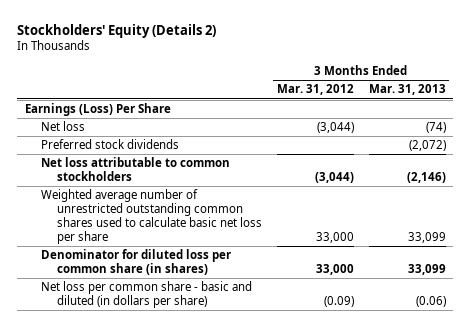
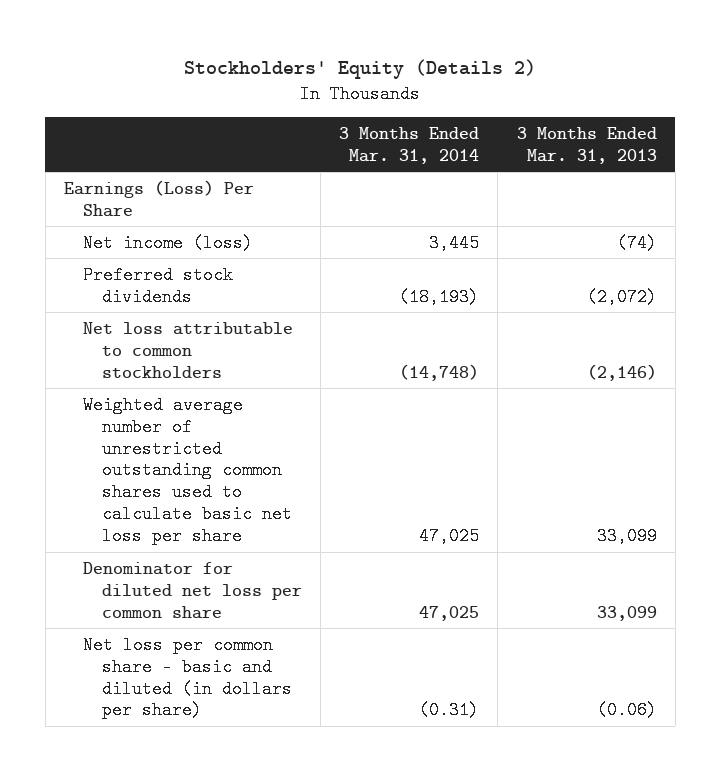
- | 3 Months Ended Mar. 31, 2012 | 3 Months Ended Mar. 31, 2013
+ | 3 Months Ended Mar. 31, 2014 | 3 Months Ended Mar. 31, 2013
- Net loss | (3,044) | (74)
+ Net income (loss) | 3,445 | (74)
- Denominator for diluted loss per common share (in shares) | 33,000 | 33,099
+ Denominator for diluted net loss per common share | 47,025 | 33,099

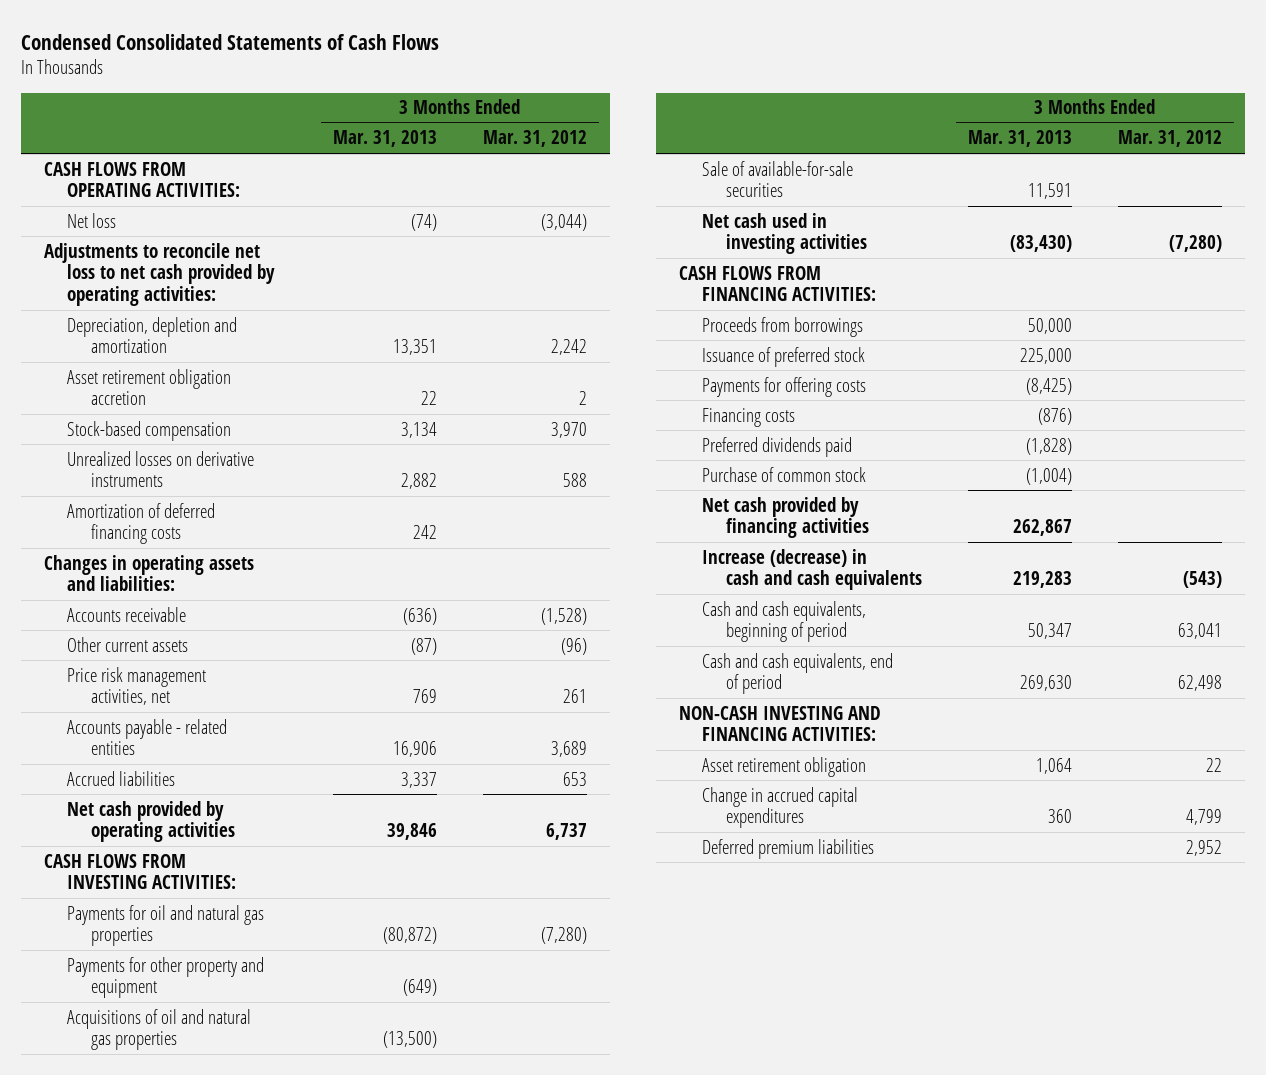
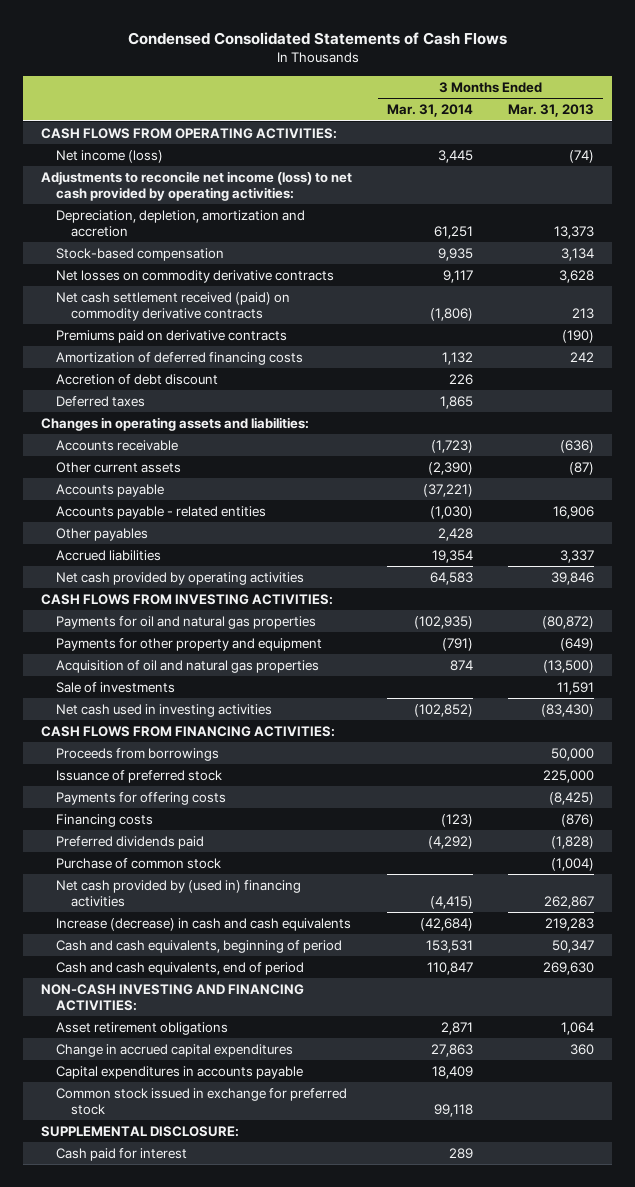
- | 3 Months Ended Mar. 31, 2013 | 3 Months Ended Mar. 31, 2012
+ | 3 Months Ended Mar. 31, 2014 | 3 Months Ended Mar. 31, 2013
- Net loss | (74) | (3,044)
- Adjustments to reconcile net loss to net cash provided by operating activities:
- Depreciation, depletion and amortization | 13,351 | 2,242
- Asset retirement obligation accretion | 22 | 2
+ Net income (loss) | 3,445 | (74)
+ Adjustments to reconcile net income (loss) to net cash provided by operating activities:
+ Depreciation, depletion, amortization and accretion | 61,251 | 13,373
- Unrealized losses on derivative instruments | 2,882 | 588
+ Net losses on commodity derivative contracts | 9,117 | 3,628
+ Net cash settlement received (paid) on commodity derivative contracts | (1,806) | 213
+ Premiums paid on derivative contracts | | (190)
+ Accretion of debt discount | 226 |
+ Deferred taxes | 1,865 |
- Price risk management activities, net | 769 | 261
+ Accounts payable | (37,221) |
+ Other payables | 2,428 |
- Acquisitions of oil and natural gas properties | (13,500) |
- Sale of available-for-sale securities | 11,591 |
+ Acquisition of oil and natural gas properties | 874 | (13,500)
+ Sale of investments | | 11,591
- Net cash provided by financing activities | 262,867 |
+ Net cash provided by (used in) financing activities | (4,415) | 262,867
- Asset retirement obligation | 1,064 | 22
+ Asset retirement obligations | 2,871 | 1,064
- Deferred premium liabilities | | 2,952
+ Capital expenditures in accounts payable | 18,409 |
+ Common stock issued in exchange for preferred stock | 99,118 |
+ SUPPLEMENTAL DISCLOSURE:
+ Cash paid for interest | 289 |

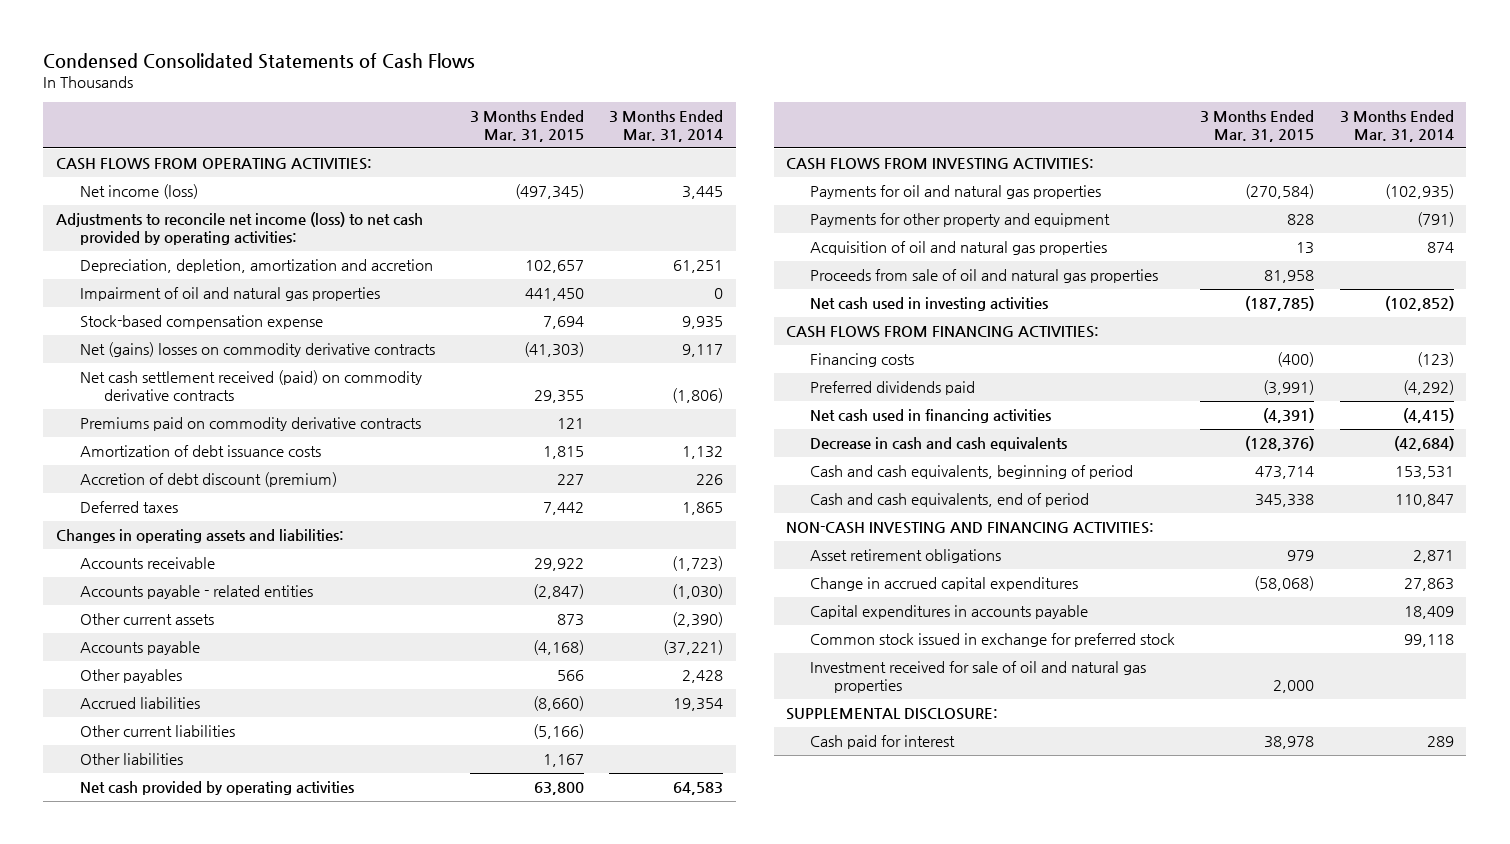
- | 3 Months Ended Mar. 31, 2014 | 3 Months Ended Mar. 31, 2013
+ | 3 Months Ended Mar. 31, 2015 | 3 Months Ended Mar. 31, 2014
- Stock-based compensation | 9,935 | 3,134
- Net losses on commodity derivative contracts | 9,117 | 3,628
+ Impairment of oil and natural gas properties | 441,450 | 0
+ Stock-based compensation expense | 7,694 | 9,935
+ Net (gains) losses on commodity derivative contracts | (41,303) | 9,117
- Premiums paid on derivative contracts | | (190)
- Amortization of deferred financing costs | 1,132 | 242
- Accretion of debt discount | 226 |
+ Premiums paid on commodity derivative contracts | 121 |
+ Amortization of debt issuance costs | 1,815 | 1,132
+ Accretion of debt discount (premium) | 227 | 226
moved up: Accounts payable - related entities | (2,847) | (1,030)
+ Other current liabilities | (5,166) |
+ Other liabilities | 1,167 |
- Sale of investments | | 11,591
+ Proceeds from sale of oil and natural gas properties | 81,958 |
- Proceeds from borrowings | | 50,000
- Issuance of preferred stock | | 225,000
- Payments for offering costs | | (8,425)
- Purchase of common stock | | (1,004)
- Net cash provided by (used in) financing activities | (4,415) | 262,867
- Increase (decrease) in cash and cash equivalents | (42,684) | 219,283
+ Net cash used in financing activities | (4,391) | (4,415)
+ Decrease in cash and cash equivalents | (128,376) | (42,684)
+ Investment received for sale of oil and natural gas properties | 2,000 |

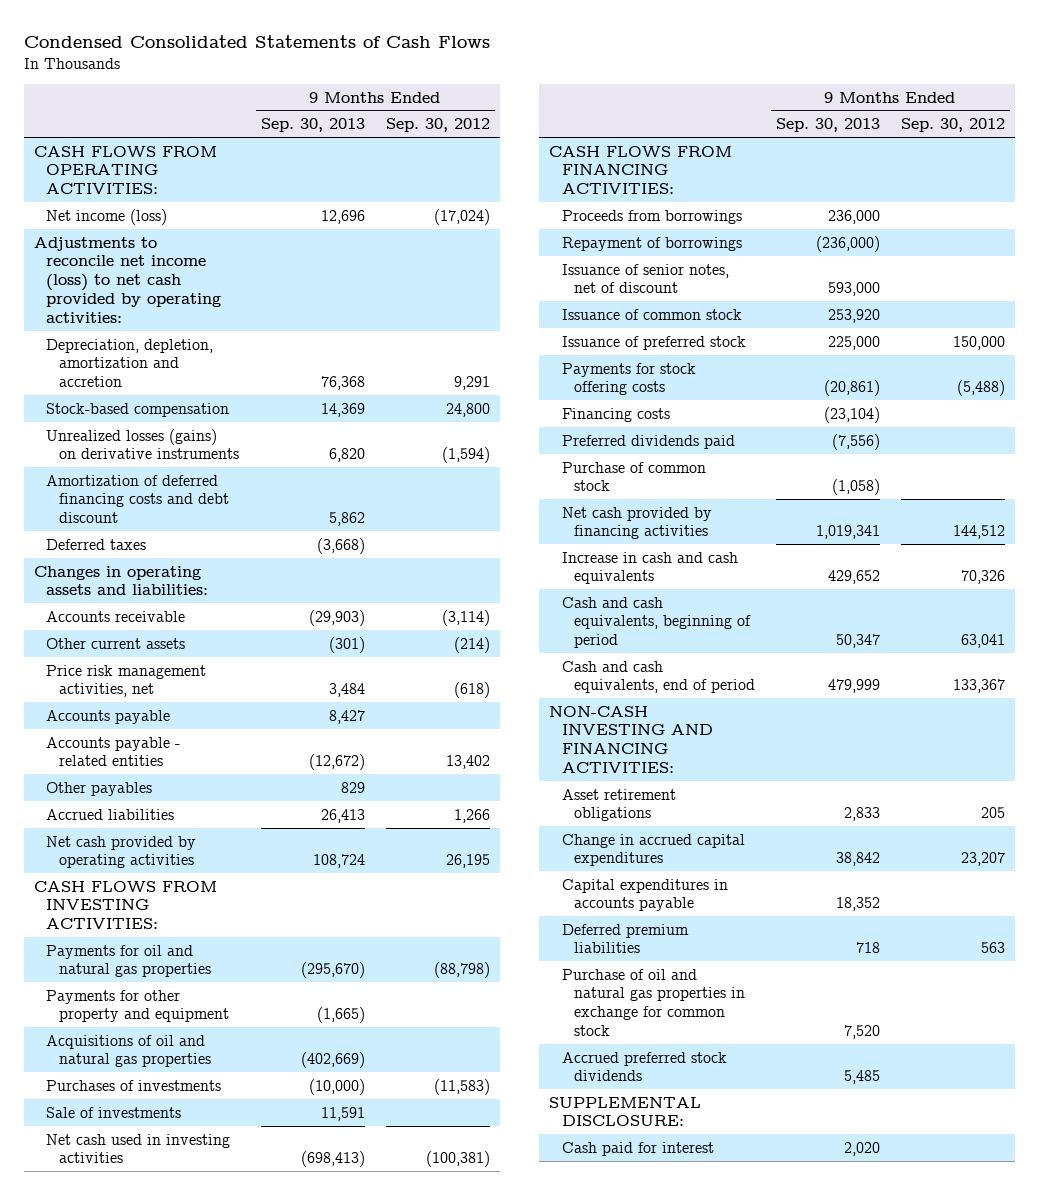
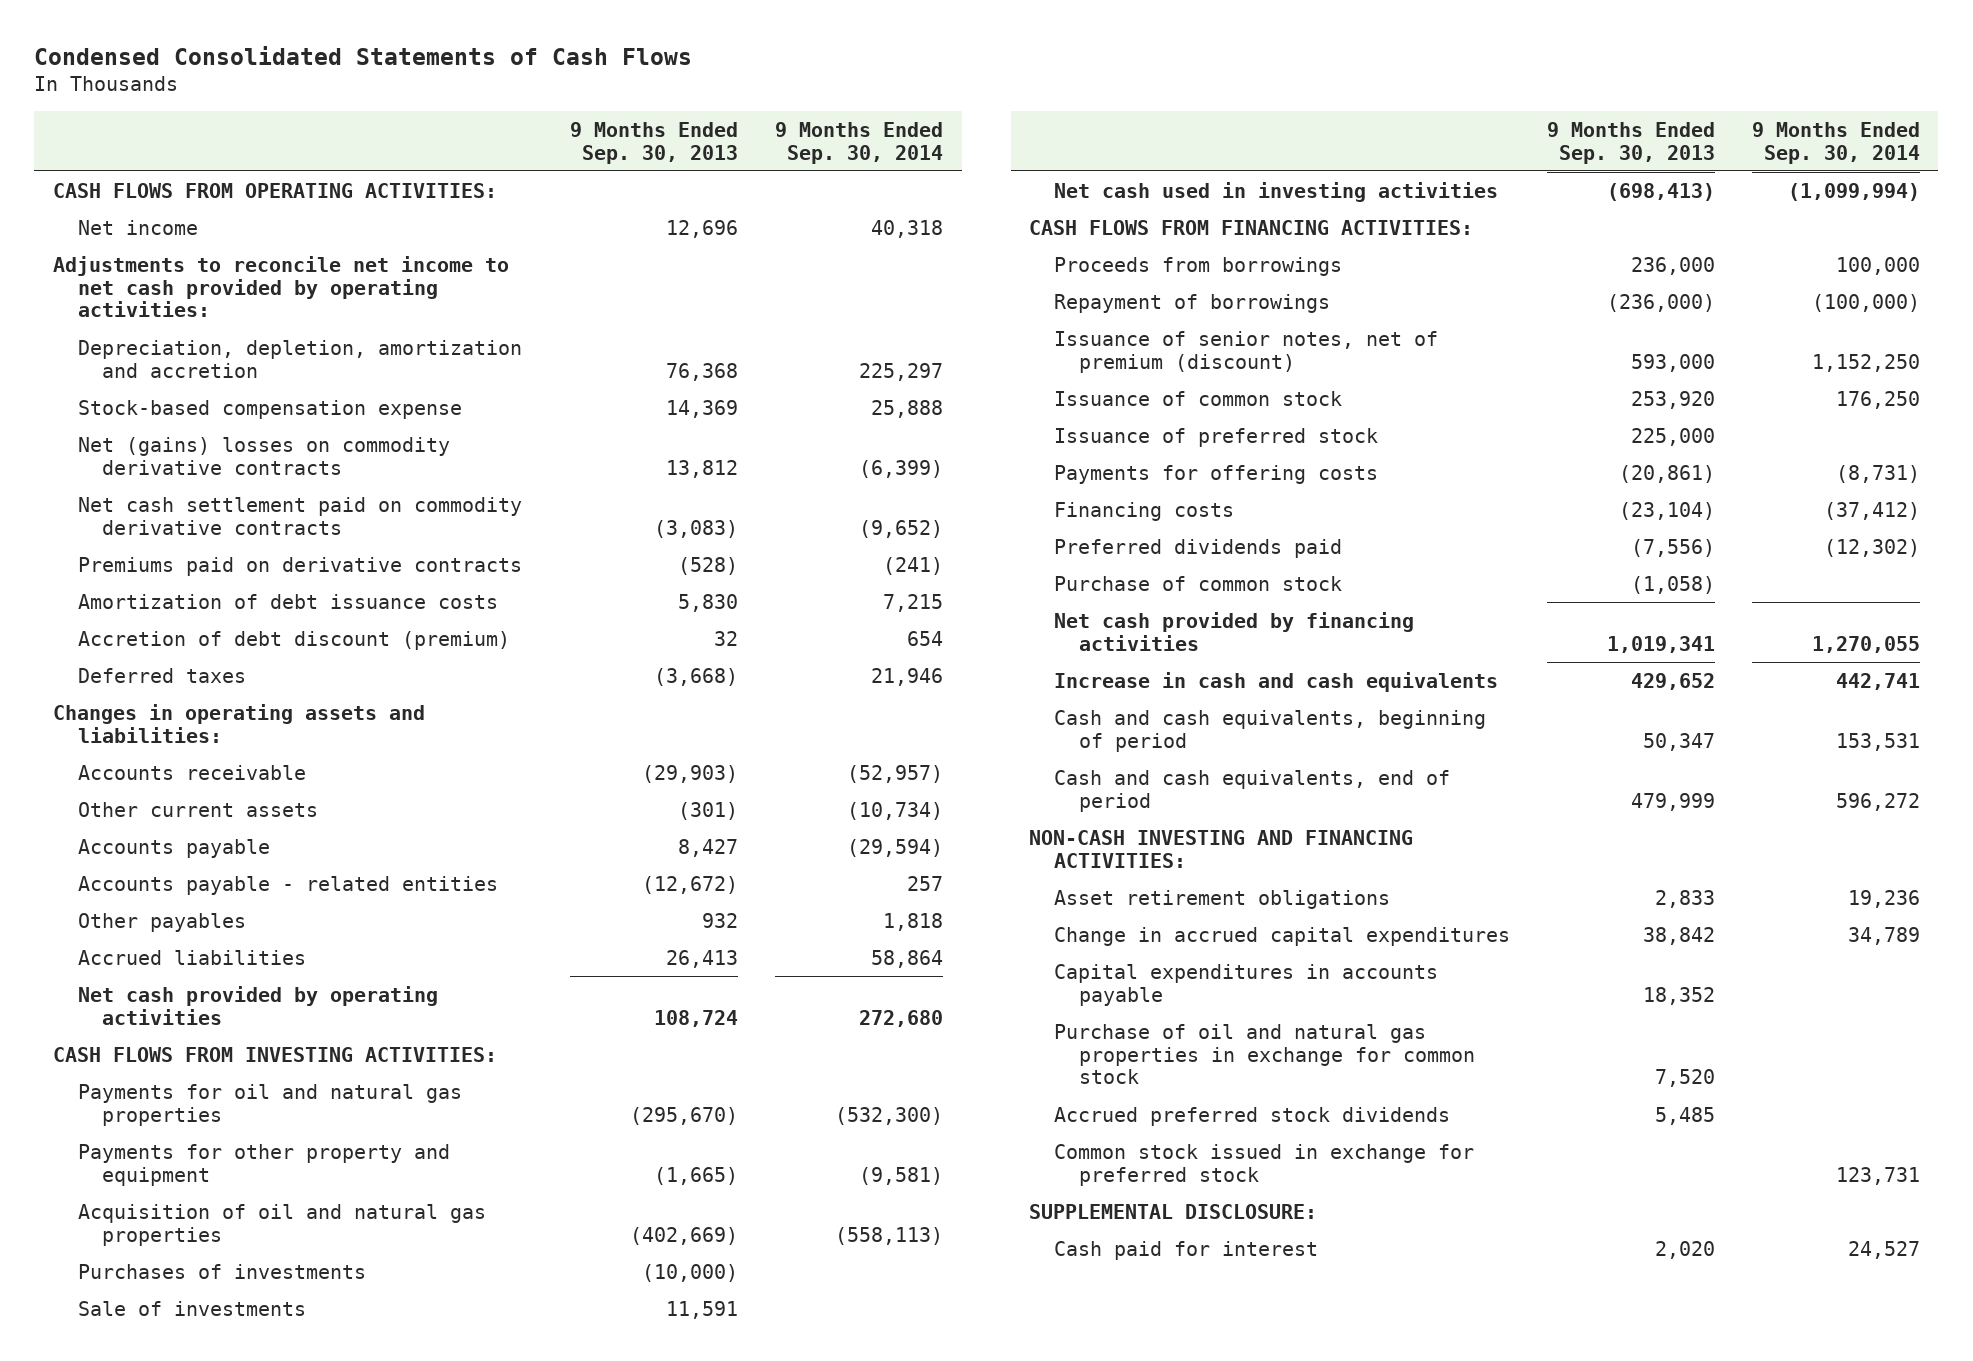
- | 9 Months Ended Sep. 30, 2013 | 9 Months Ended Sep. 30, 2012
+ | 9 Months Ended Sep. 30, 2013 | 9 Months Ended Sep. 30, 2014
- Net income (loss) | 12,696 | (17,024)
- Adjustments to reconcile net income (loss) to net cash provided by operating activities:
+ Net income | 12,696 | 40,318
+ Adjustments to reconcile net income to net cash provided by operating activities:
- Stock-based compensation | 14,369 | 24,800
- Unrealized losses (gains) on derivative instruments | 6,820 | (1,594)
- Amortization of deferred financing costs and debt discount | 5,862 |
+ Stock-based compensation expense | 14,369 | 25,888
+ Net (gains) losses on commodity derivative contracts | 13,812 | (6,399)
+ Net cash settlement paid on commodity derivative contracts | (3,083) | (9,652)
+ Premiums paid on derivative contracts | (528) | (241)
+ Amortization of debt issuance costs | 5,830 | 7,215
+ Accretion of debt discount (premium) | 32 | 654
- Price risk management activities, net | 3,484 | (618)
- Other payables | 829 |
+ Other payables | 932 | 1,818
- Acquisitions of oil and natural gas properties | (402,669) |
+ Acquisition of oil and natural gas properties | (402,669) | (558,113)
- Issuance of senior notes, net of discount | 593,000 |
+ Issuance of senior notes, net of premium (discount) | 593,000 | 1,152,250
- Payments for stock offering costs | (20,861) | (5,488)
+ Payments for offering costs | (20,861) | (8,731)
- Deferred premium liabilities | 718 | 563
+ Common stock issued in exchange for preferred stock | | 123,731

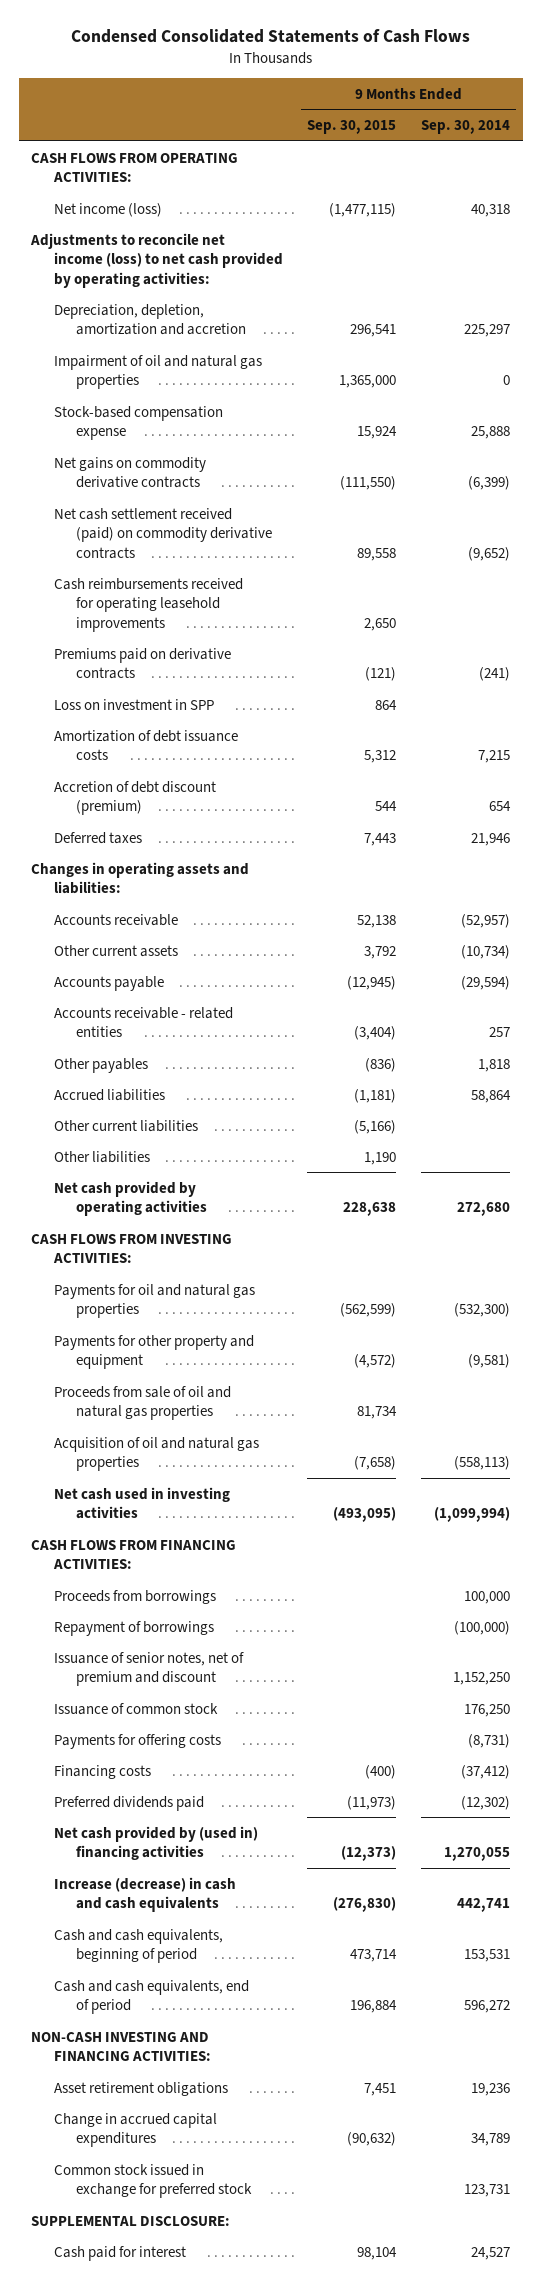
- | 9 Months Ended Sep. 30, 2013 | 9 Months Ended Sep. 30, 2014
+ | 9 Months Ended Sep. 30, 2015 | 9 Months Ended Sep. 30, 2014
- Net income | 12,696 | 40,318
- Adjustments to reconcile net income to net cash provided by operating activities:
+ Net income (loss) | (1,477,115) | 40,318
+ Adjustments to reconcile net income (loss) to net cash provided by operating activities:
+ Impairment of oil and natural gas properties | 1,365,000 | 0
- Net (gains) losses on commodity derivative contracts | 13,812 | (6,399)
- Net cash settlement paid on commodity derivative contracts | (3,083) | (9,652)
+ Net gains on commodity derivative contracts | (111,550) | (6,399)
+ Net cash settlement received (paid) on commodity derivative contracts | 89,558 | (9,652)
+ Cash reimbursements received for operating leasehold improvements | 2,650 |
+ Loss on investment in SPP | 864 |
- Accounts payable - related entities | (12,672) | 257
+ Accounts receivable - related entities | (3,404) | 257
+ Other current liabilities | (5,166) |
+ Other liabilities | 1,190 |
+ Proceeds from sale of oil and natural gas properties | 81,734 |
- Purchases of investments | (10,000) |
- Sale of investments | 11,591 |
- Issuance of senior notes, net of premium (discount) | 593,000 | 1,152,250
+ Issuance of senior notes, net of premium and discount | | 1,152,250
- Issuance of preferred stock | 225,000 |
- Purchase of common stock | (1,058) |
- Net cash provided by financing activities | 1,019,341 | 1,270,055
- Increase in cash and cash equivalents | 429,652 | 442,741
+ Net cash provided by (used in) financing activities | (12,373) | 1,270,055
+ Increase (decrease) in cash and cash equivalents | (276,830) | 442,741
- Capital expenditures in accounts payable | 18,352 |
- Purchase of oil and natural gas properties in exchange for common stock | 7,520 |
- Accrued preferred stock dividends | 5,485 |

